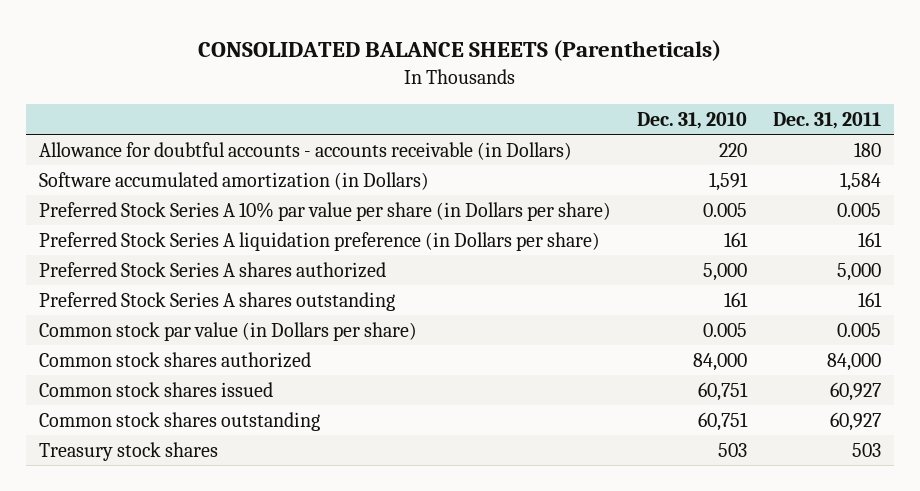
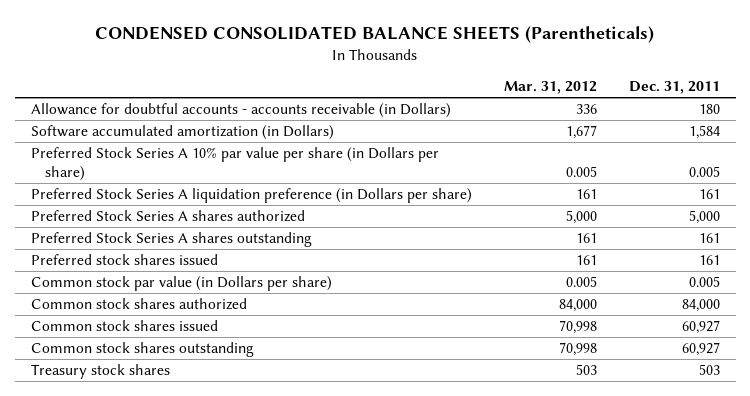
- CONSOLIDATED BALANCE SHEETS (Parentheticals)
+ CONDENSED CONSOLIDATED BALANCE SHEETS (Parentheticals)
- | Dec. 31, 2010 | Dec. 31, 2011
+ | Mar. 31, 2012 | Dec. 31, 2011
+ Preferred stock shares issued | 161 | 161

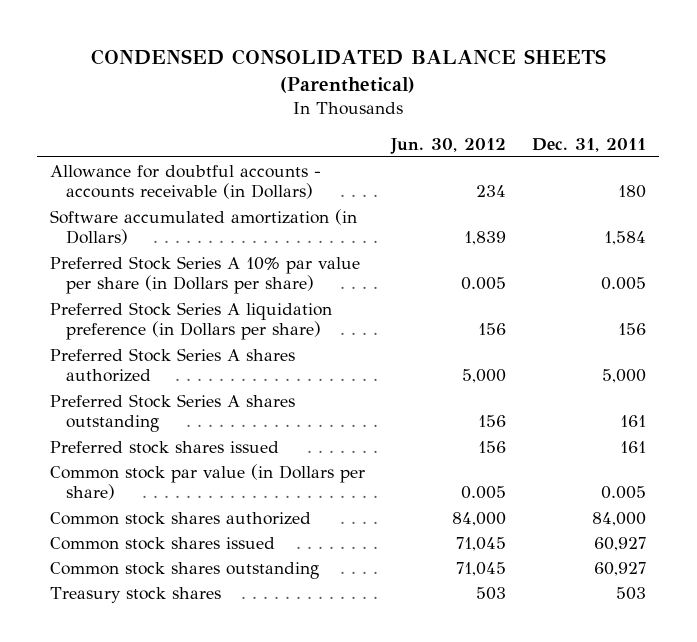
- CONDENSED CONSOLIDATED BALANCE SHEETS (Parentheticals)
+ CONDENSED CONSOLIDATED BALANCE SHEETS (Parenthetical)
- | Mar. 31, 2012 | Dec. 31, 2011
+ | Jun. 30, 2012 | Dec. 31, 2011
- Preferred Stock Series A liquidation preference (in Dollars per share) | 161 | 161
+ Preferred Stock Series A liquidation preference (in Dollars per share) | 156 | 156

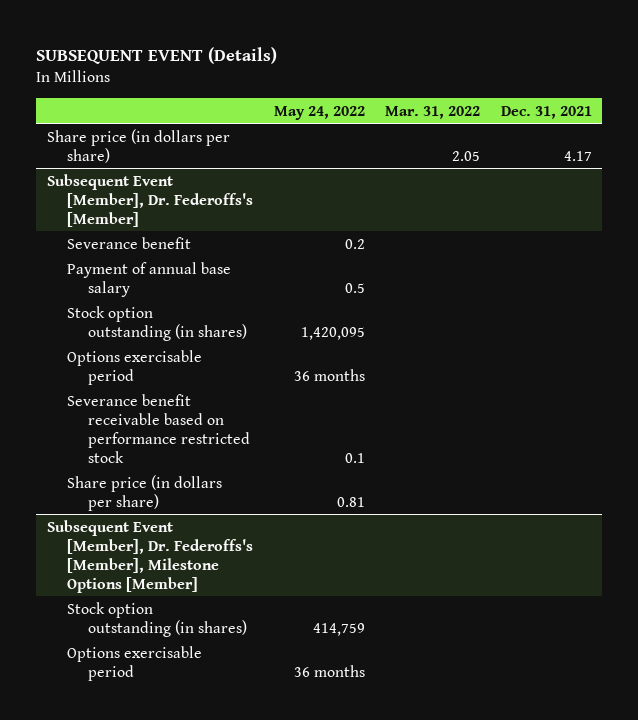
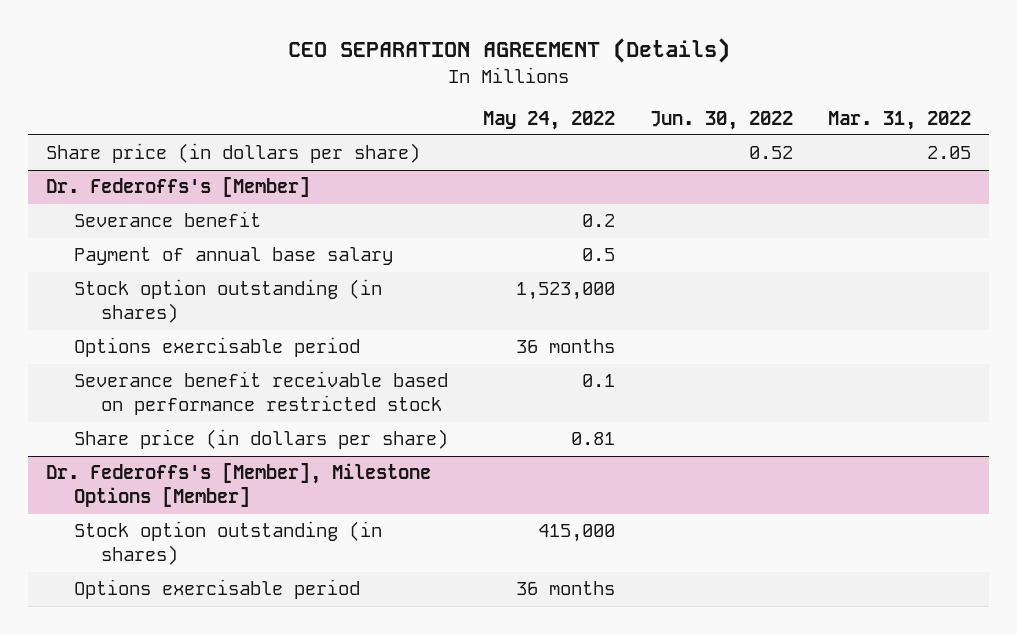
- SUBSEQUENT EVENT (Details)
+ CEO SEPARATION AGREEMENT (Details)
- | May 24, 2022 | Mar. 31, 2022 | Dec. 31, 2021
+ | May 24, 2022 | Jun. 30, 2022 | Mar. 31, 2022
- Subsequent Event [Member], Dr. Federoffs's [Member]
+ Dr. Federoffs's [Member]
- Stock option outstanding (in shares) | 1,420,095 | |
+ Stock option outstanding (in shares) | 1,523,000 | |
- Subsequent Event [Member], Dr. Federoffs's [Member], Milestone Options [Member]
- Stock option outstanding (in shares) | 414,759 | |
+ Dr. Federoffs's [Member], Milestone Options [Member]
+ Stock option outstanding (in shares) | 415,000 | |

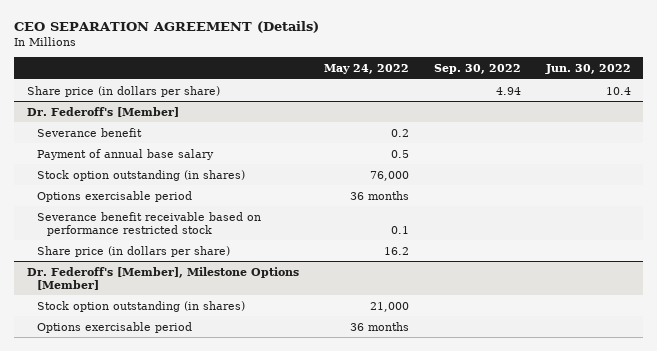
- | May 24, 2022 | Jun. 30, 2022 | Mar. 31, 2022
+ | May 24, 2022 | Sep. 30, 2022 | Jun. 30, 2022
- Share price (in dollars per share) | | 0.52 | 2.05
- Dr. Federoffs's [Member]
+ Share price (in dollars per share) | | 4.94 | 10.4
+ Dr. Federoff's [Member]
- Stock option outstanding (in shares) | 1,523,000 | |
+ Stock option outstanding (in shares) | 76,000 | |
- Share price (in dollars per share) | 0.81 | |
- Dr. Federoffs's [Member], Milestone Options [Member]
- Stock option outstanding (in shares) | 415,000 | |
+ Share price (in dollars per share) | 16.2 | |
+ Dr. Federoff's [Member], Milestone Options [Member]
+ Stock option outstanding (in shares) | 21,000 | |

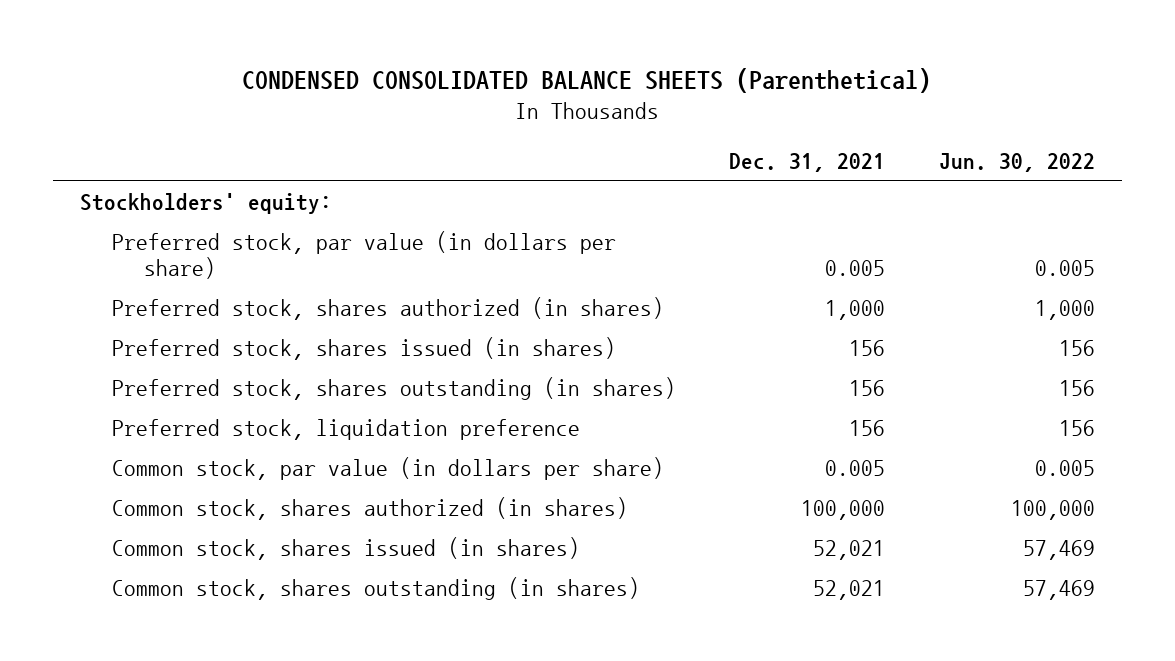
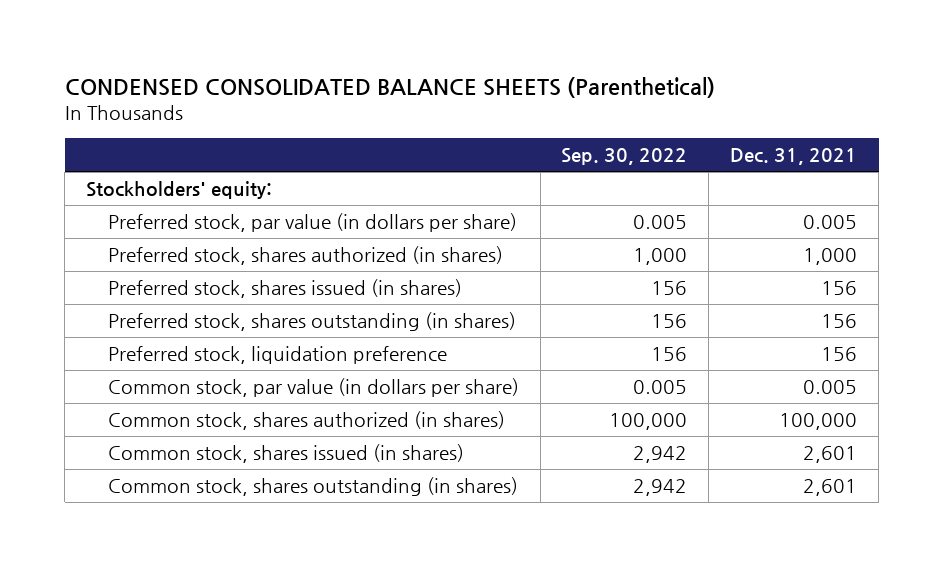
- | Dec. 31, 2021 | Jun. 30, 2022
+ | Sep. 30, 2022 | Dec. 31, 2021
- Common stock, shares issued (in shares) | 52,021 | 57,469
- Common stock, shares outstanding (in shares) | 52,021 | 57,469
+ Common stock, shares issued (in shares) | 2,942 | 2,601
+ Common stock, shares outstanding (in shares) | 2,942 | 2,601

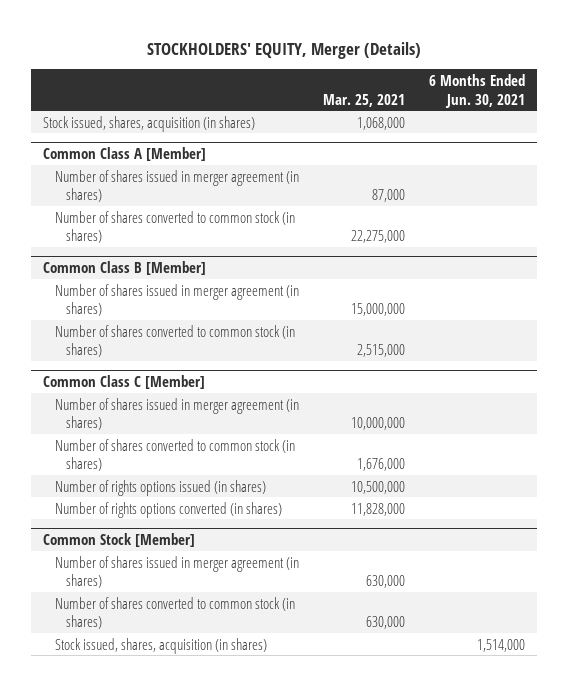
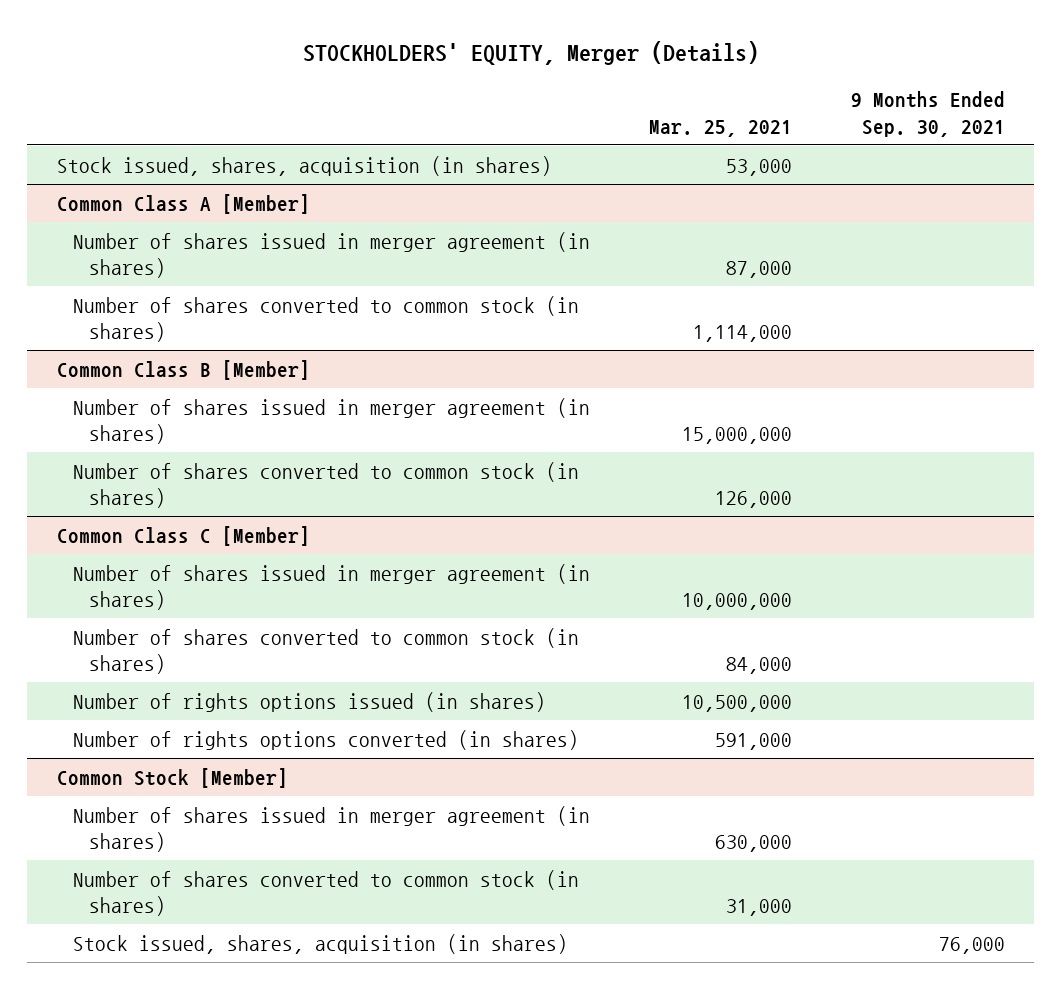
- | Mar. 25, 2021 | 6 Months Ended Jun. 30, 2021
+ | Mar. 25, 2021 | 9 Months Ended Sep. 30, 2021
- Stock issued, shares, acquisition (in shares) | 1,068,000 |
+ Stock issued, shares, acquisition (in shares) | 53,000 |
@ Common Class A [Member]
- Number of shares converted to common stock (in shares) | 22,275,000 |
+ Number of shares converted to common stock (in shares) | 1,114,000 |
@ Common Class B [Member]
- Number of shares converted to common stock (in shares) | 2,515,000 |
+ Number of shares converted to common stock (in shares) | 126,000 |
@ Common Class C [Member]
- Number of shares converted to common stock (in shares) | 1,676,000 |
+ Number of shares converted to common stock (in shares) | 84,000 |
- Number of rights options converted (in shares) | 11,828,000 |
+ Number of rights options converted (in shares) | 591,000 |
@ Common Stock [Member]
- Number of shares converted to common stock (in shares) | 630,000 |
+ Number of shares converted to common stock (in shares) | 31,000 |

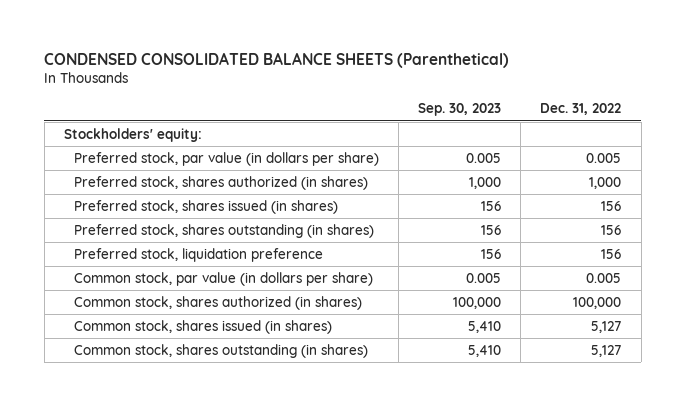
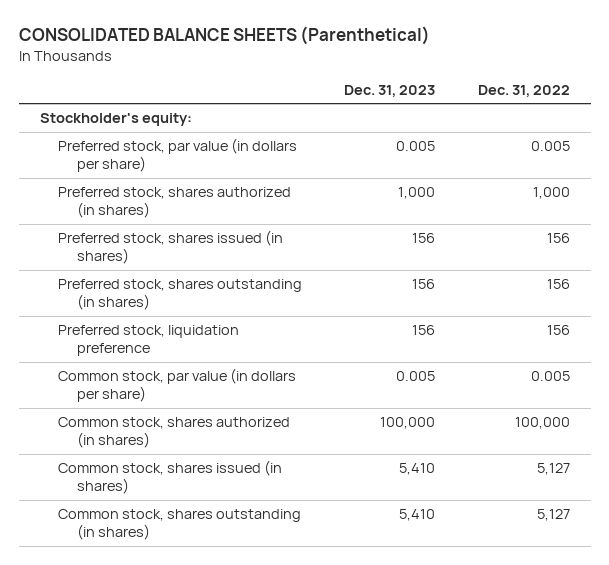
- CONDENSED CONSOLIDATED BALANCE SHEETS (Parenthetical)
+ CONSOLIDATED BALANCE SHEETS (Parenthetical)
- | Sep. 30, 2023 | Dec. 31, 2022
+ | Dec. 31, 2023 | Dec. 31, 2022
- Stockholders' equity:
+ Stockholder's equity:

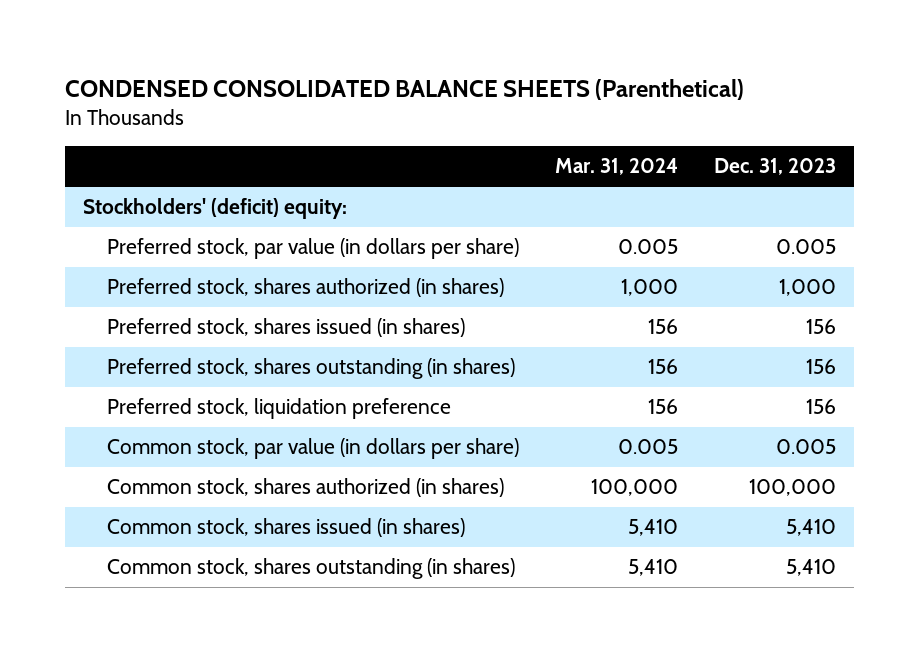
- CONSOLIDATED BALANCE SHEETS (Parenthetical)
+ CONDENSED CONSOLIDATED BALANCE SHEETS (Parenthetical)
- | Dec. 31, 2023 | Dec. 31, 2022
+ | Mar. 31, 2024 | Dec. 31, 2023
- Stockholder's equity:
+ Stockholders' (deficit) equity:

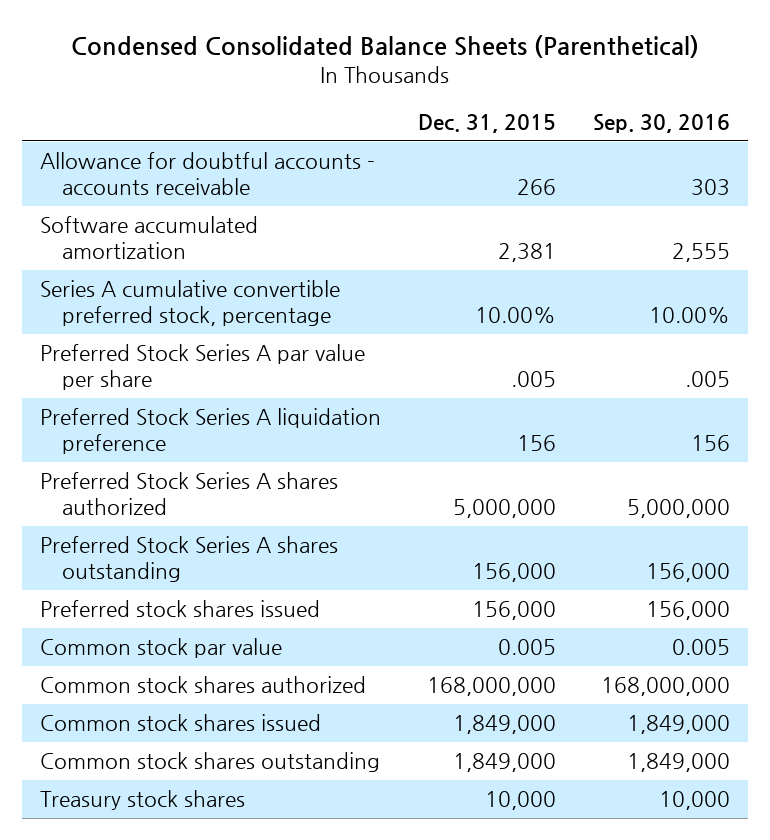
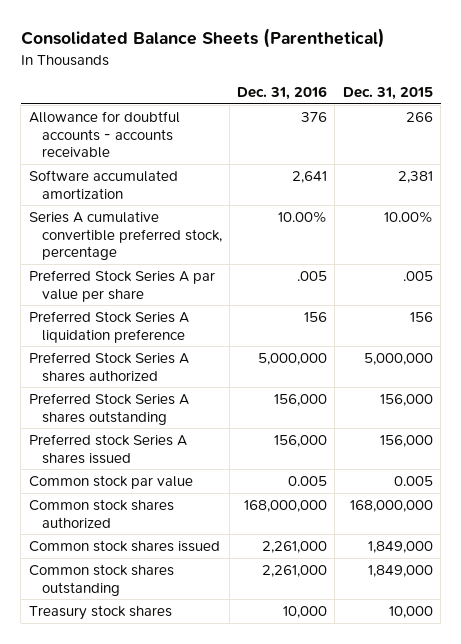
- Condensed Consolidated Balance Sheets (Parenthetical)
+ Consolidated Balance Sheets (Parenthetical)
- | Dec. 31, 2015 | Sep. 30, 2016
+ | Dec. 31, 2016 | Dec. 31, 2015
- Preferred stock shares issued | 156,000 | 156,000
+ Preferred stock Series A shares issued | 156,000 | 156,000

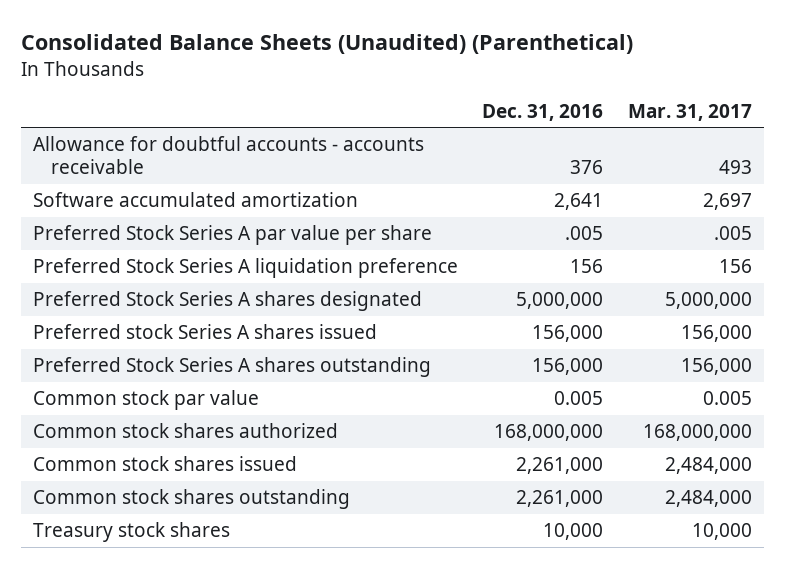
- Consolidated Balance Sheets (Parenthetical)
+ Consolidated Balance Sheets (Unaudited) (Parenthetical)
- | Dec. 31, 2016 | Dec. 31, 2015
+ | Dec. 31, 2016 | Mar. 31, 2017
- Series A cumulative convertible preferred stock, percentage | 10.00% | 10.00%
- Preferred Stock Series A shares authorized | 5,000,000 | 5,000,000
+ Preferred Stock Series A shares designated | 5,000,000 | 5,000,000
moved down: Preferred Stock Series A shares outstanding | 156,000 | 156,000

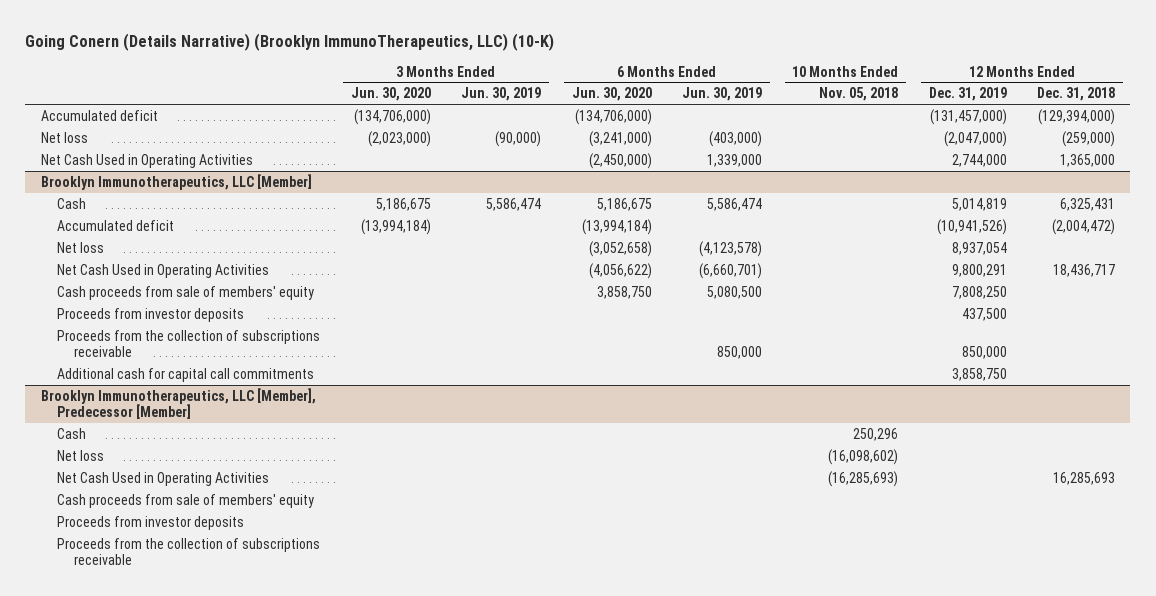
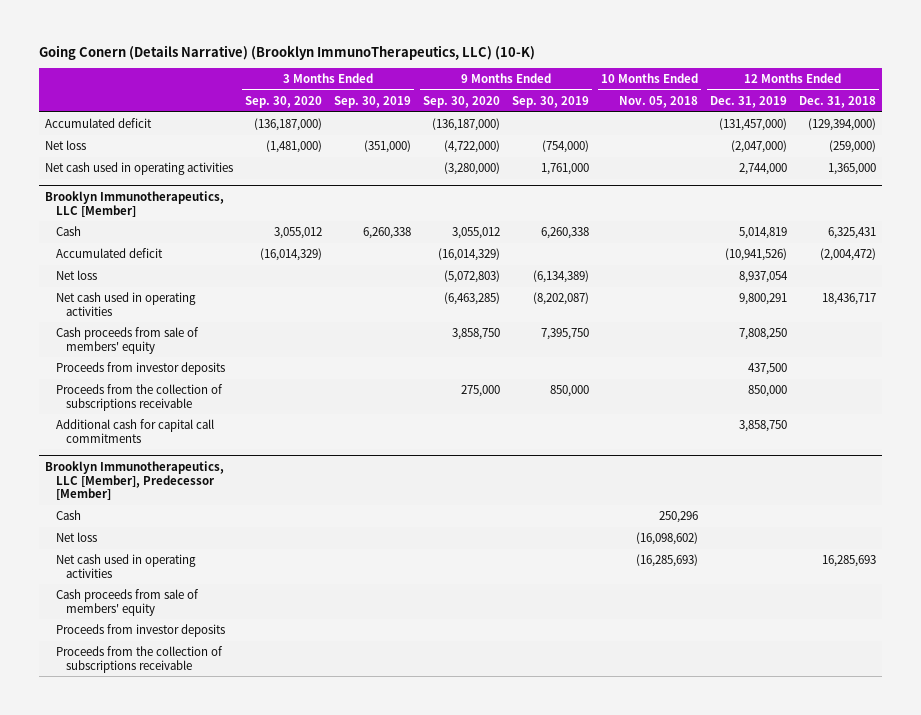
- | 3 Months Ended Jun. 30, 2020 | 3 Months Ended Jun. 30, 2019 | 6 Months Ended Jun. 30, 2020 | 6 Months Ended Jun. 30, 2019 | 10 Months Ended Nov. 05, 2018 | 12 Months Ended Dec. 31, 2019 | 12 Months Ended Dec. 31, 2018
+ | 3 Months Ended Sep. 30, 2020 | 3 Months Ended Sep. 30, 2019 | 9 Months Ended Sep. 30, 2020 | 9 Months Ended Sep. 30, 2019 | 10 Months Ended Nov. 05, 2018 | 12 Months Ended Dec. 31, 2019 | 12 Months Ended Dec. 31, 2018
- Net Cash Used in Operating Activities | | | (2,450,000) | 1,339,000 | | 2,744,000 | 1,365,000
+ Net cash used in operating activities | | | (3,280,000) | 1,761,000 | | 2,744,000 | 1,365,000
@ Brooklyn Immunotherapeutics, LLC [Member]
- Net Cash Used in Operating Activities | | | (4,056,622) | (6,660,701) | | 9,800,291 | 18,436,717
+ Net cash used in operating activities | | | (6,463,285) | (8,202,087) | | 9,800,291 | 18,436,717
@ Brooklyn Immunotherapeutics, LLC [Member], Predecessor [Member]
- Net Cash Used in Operating Activities | | | | | (16,285,693) | | 16,285,693
+ Net cash used in operating activities | | | | | (16,285,693) | | 16,285,693

